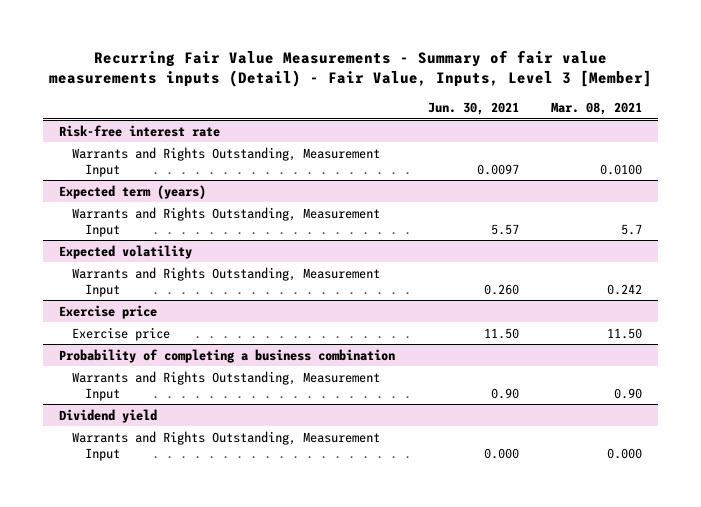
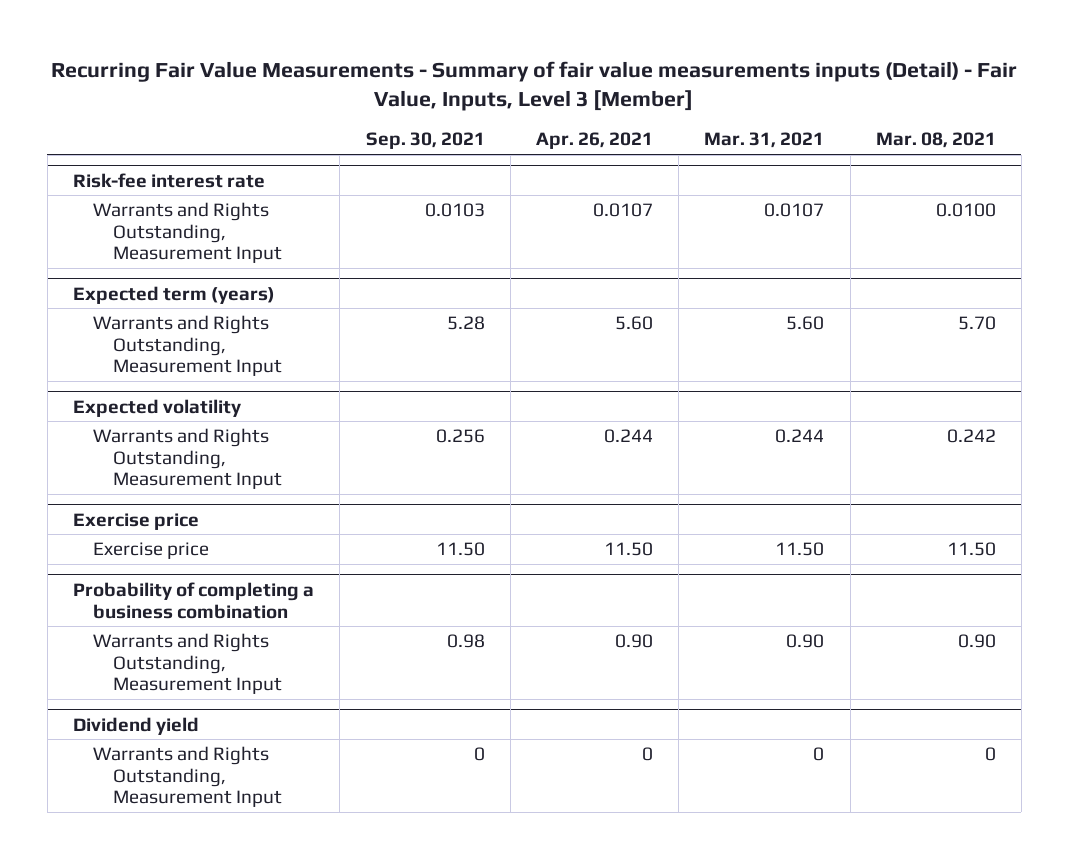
- | Jun. 30, 2021 | Mar. 08, 2021
+ | Sep. 30, 2021 | Apr. 26, 2021 | Mar. 31, 2021 | Mar. 08, 2021
- Risk-free interest rate
+ Risk-fee interest rate
@ Expected term (years)
- Warrants and Rights Outstanding, Measurement Input | 5.57 | 5.7
+ Warrants and Rights Outstanding, Measurement Input | 5.28 | 5.60 | 5.60 | 5.70
@ Dividend yield
- Warrants and Rights Outstanding, Measurement Input | 0.000 | 0.000
+ Warrants and Rights Outstanding, Measurement Input | 0 | 0 | 0 | 0

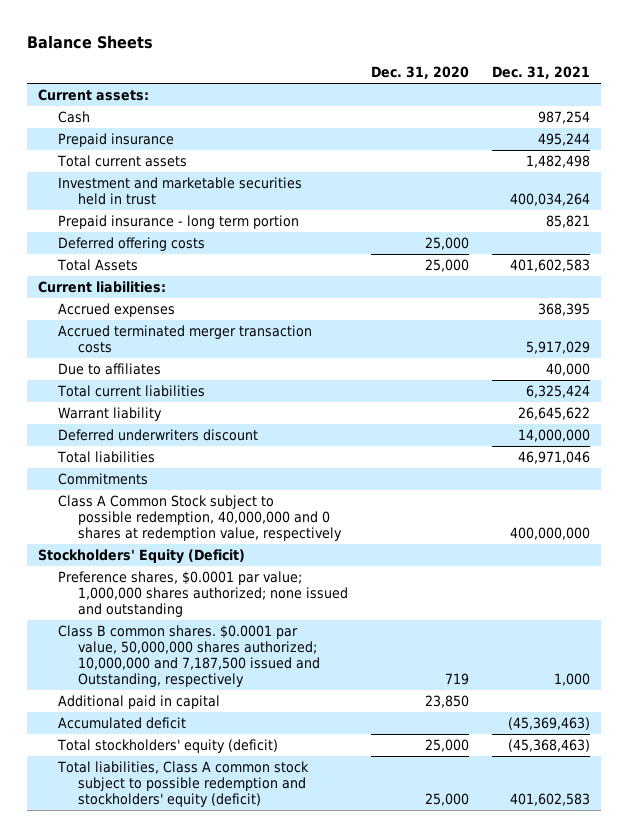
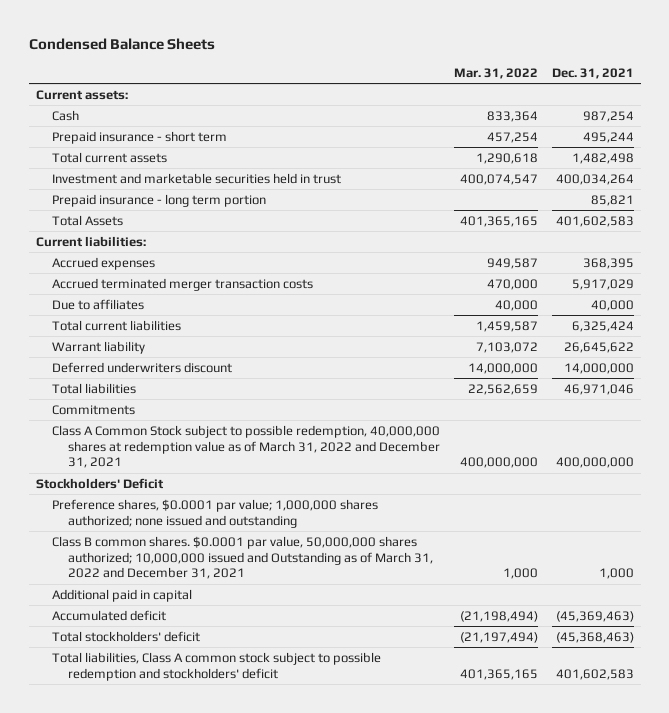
- Balance Sheets
+ Condensed Balance Sheets
- | Dec. 31, 2020 | Dec. 31, 2021
+ | Mar. 31, 2022 | Dec. 31, 2021
- Prepaid insurance | | 495,244
+ Prepaid insurance - short term | 457,254 | 495,244
- Deferred offering costs | 25,000 |
- Class A Common Stock subject to possible redemption, 40,000,000 and 0 shares at redemption value, respectively | | 400,000,000
- Stockholders' Equity (Deficit)
+ Class A Common Stock subject to possible redemption, 40,000,000 shares at redemption value as of March 31, 2022 and December 31, 2021 | 400,000,000 | 400,000,000
+ Stockholders' Deficit
- Class B common shares. $0.0001 par value, 50,000,000 shares authorized; 10,000,000 and 7,187,500 issued and Outstanding, respectively | 719 | 1,000
+ Class B common shares. $0.0001 par value, 50,000,000 shares authorized; 10,000,000 issued and Outstanding as of March 31, 2022 and December 31, 2021 | 1,000 | 1,000
- Total stockholders' equity (deficit) | 25,000 | (45,368,463)
- Total liabilities, Class A common stock subject to possible redemption and stockholders' equity (deficit) | 25,000 | 401,602,583
+ Total stockholders' deficit | (21,197,494) | (45,368,463)
+ Total liabilities, Class A common stock subject to possible redemption and stockholders' deficit | 401,365,165 | 401,602,583

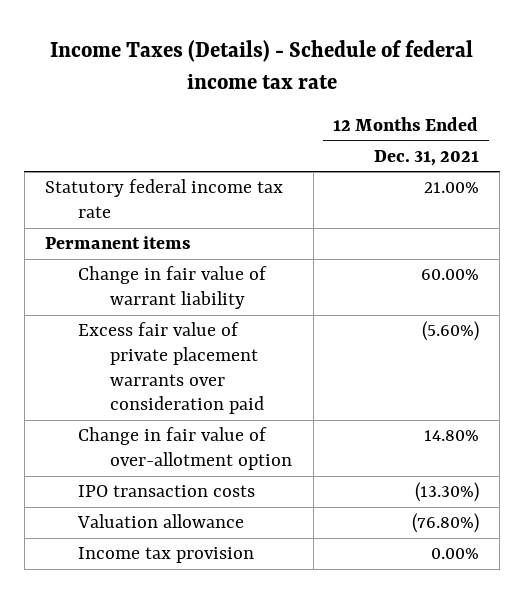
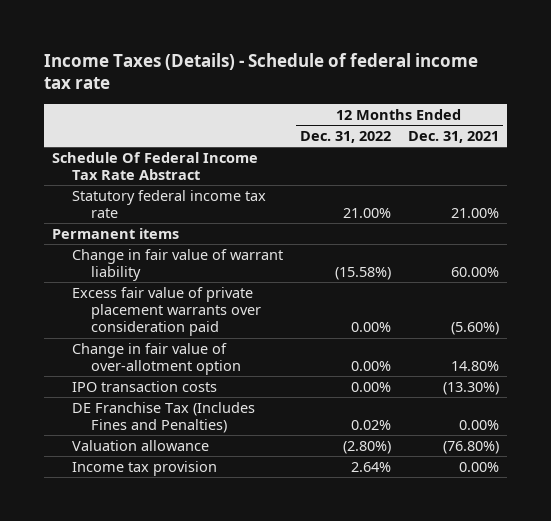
- | 12 Months Ended Dec. 31, 2021
+ | 12 Months Ended Dec. 31, 2022 | 12 Months Ended Dec. 31, 2021
+ Schedule Of Federal Income Tax Rate Abstract
+ DE Franchise Tax (Includes Fines and Penalties) | 0.02% | 0.00%

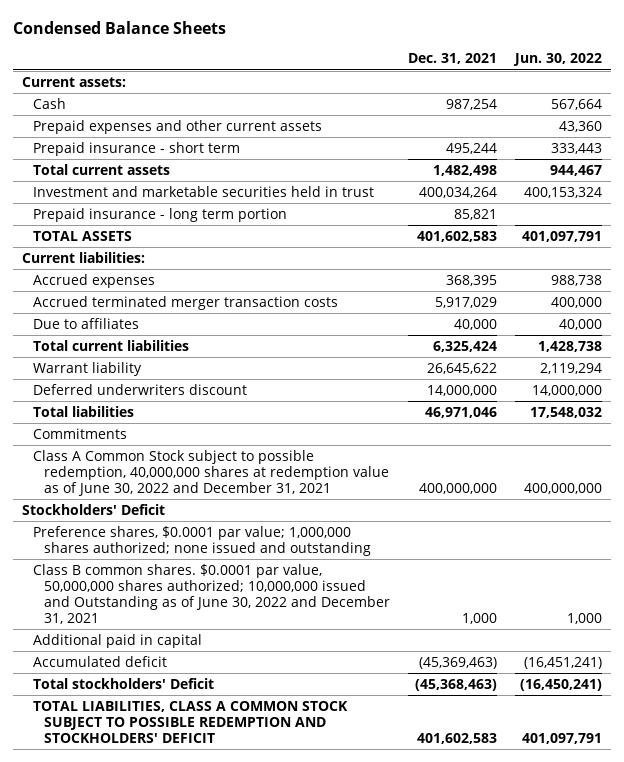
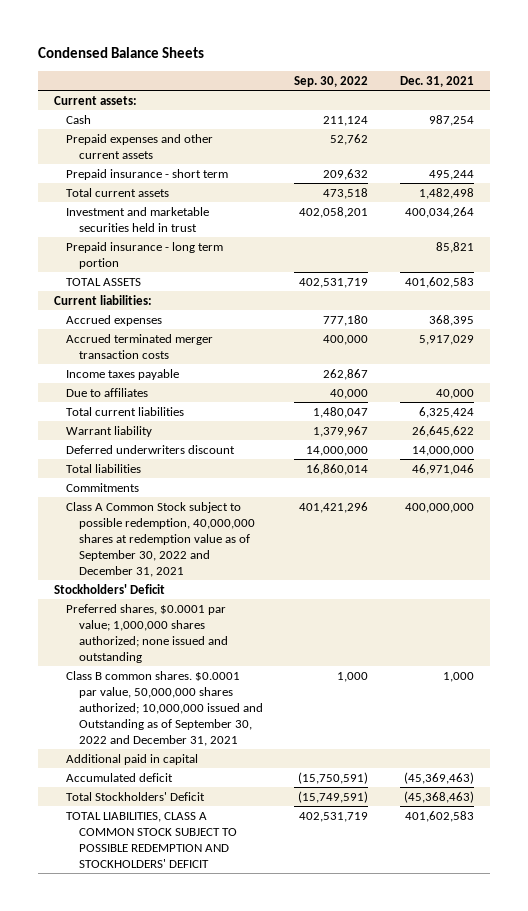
- | Dec. 31, 2021 | Jun. 30, 2022
+ | Sep. 30, 2022 | Dec. 31, 2021
+ Income taxes payable | 262,867 |
- Class A Common Stock subject to possible redemption, 40,000,000 shares at redemption value as of June 30, 2022 and December 31, 2021 | 400,000,000 | 400,000,000
+ Class A Common Stock subject to possible redemption, 40,000,000 shares at redemption value as of September 30, 2022 and December 31, 2021 | 401,421,296 | 400,000,000
- Preference shares, $0.0001 par value; 1,000,000 shares authorized; none issued and outstanding
- Class B common shares. $0.0001 par value, 50,000,000 shares authorized; 10,000,000 issued and Outstanding as of June 30, 2022 and December 31, 2021 | 1,000 | 1,000
+ Preferred shares, $0.0001 par value; 1,000,000 shares authorized; none issued and outstanding
+ Class B common shares. $0.0001 par value, 50,000,000 shares authorized; 10,000,000 issued and Outstanding as of September 30, 2022 and December 31, 2021 | 1,000 | 1,000
- Total stockholders' Deficit | (45,368,463) | (16,450,241)
+ Total Stockholders' Deficit | (15,749,591) | (45,368,463)

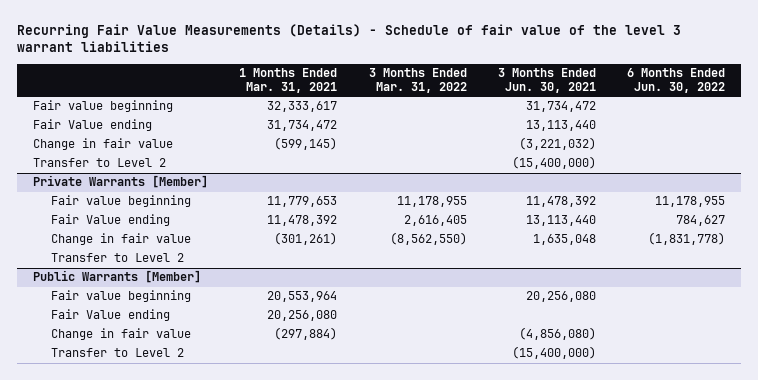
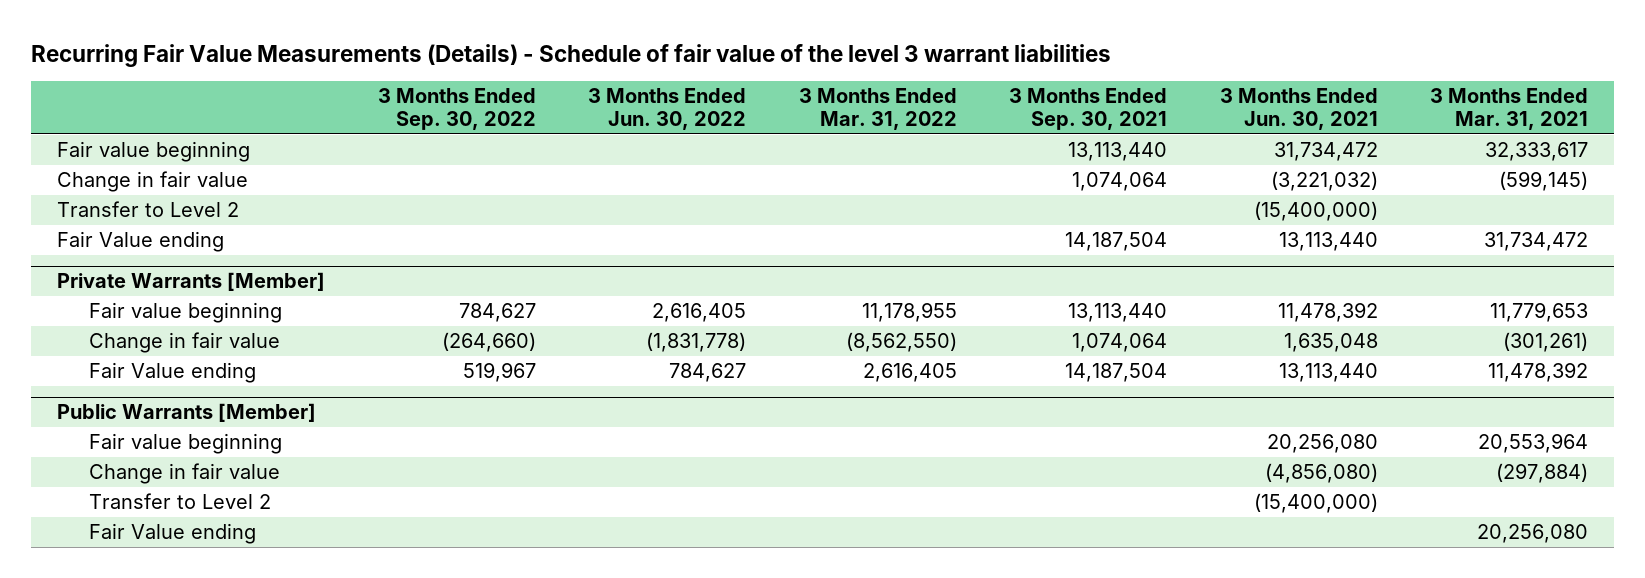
- | 1 Months Ended Mar. 31, 2021 | 3 Months Ended Mar. 31, 2022 | 3 Months Ended Jun. 30, 2021 | 6 Months Ended Jun. 30, 2022
+ | 3 Months Ended Sep. 30, 2022 | 3 Months Ended Jun. 30, 2022 | 3 Months Ended Mar. 31, 2022 | 3 Months Ended Sep. 30, 2021 | 3 Months Ended Jun. 30, 2021 | 3 Months Ended Mar. 31, 2021
moved down: Fair Value ending | | | | 14,187,504 | 13,113,440 | 31,734,472
@ Private Warrants [Member]
- Transfer to Level 2
moved down: Fair Value ending | 519,967 | 784,627 | 2,616,405 | 14,187,504 | 13,113,440 | 11,478,392
@ Public Warrants [Member]
moved down: Fair Value ending | | | | | | 20,256,080

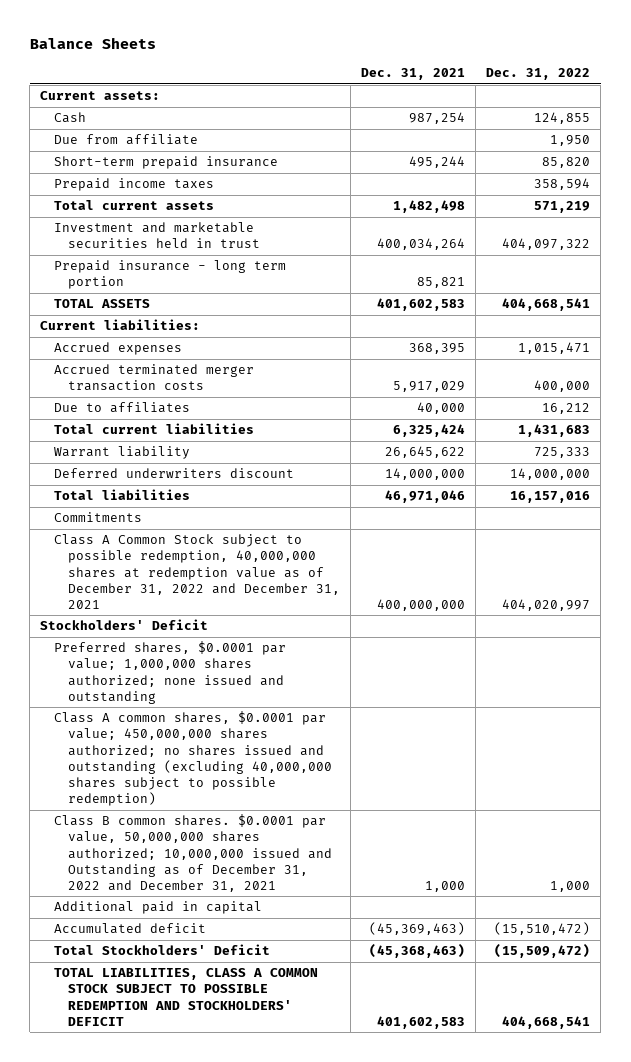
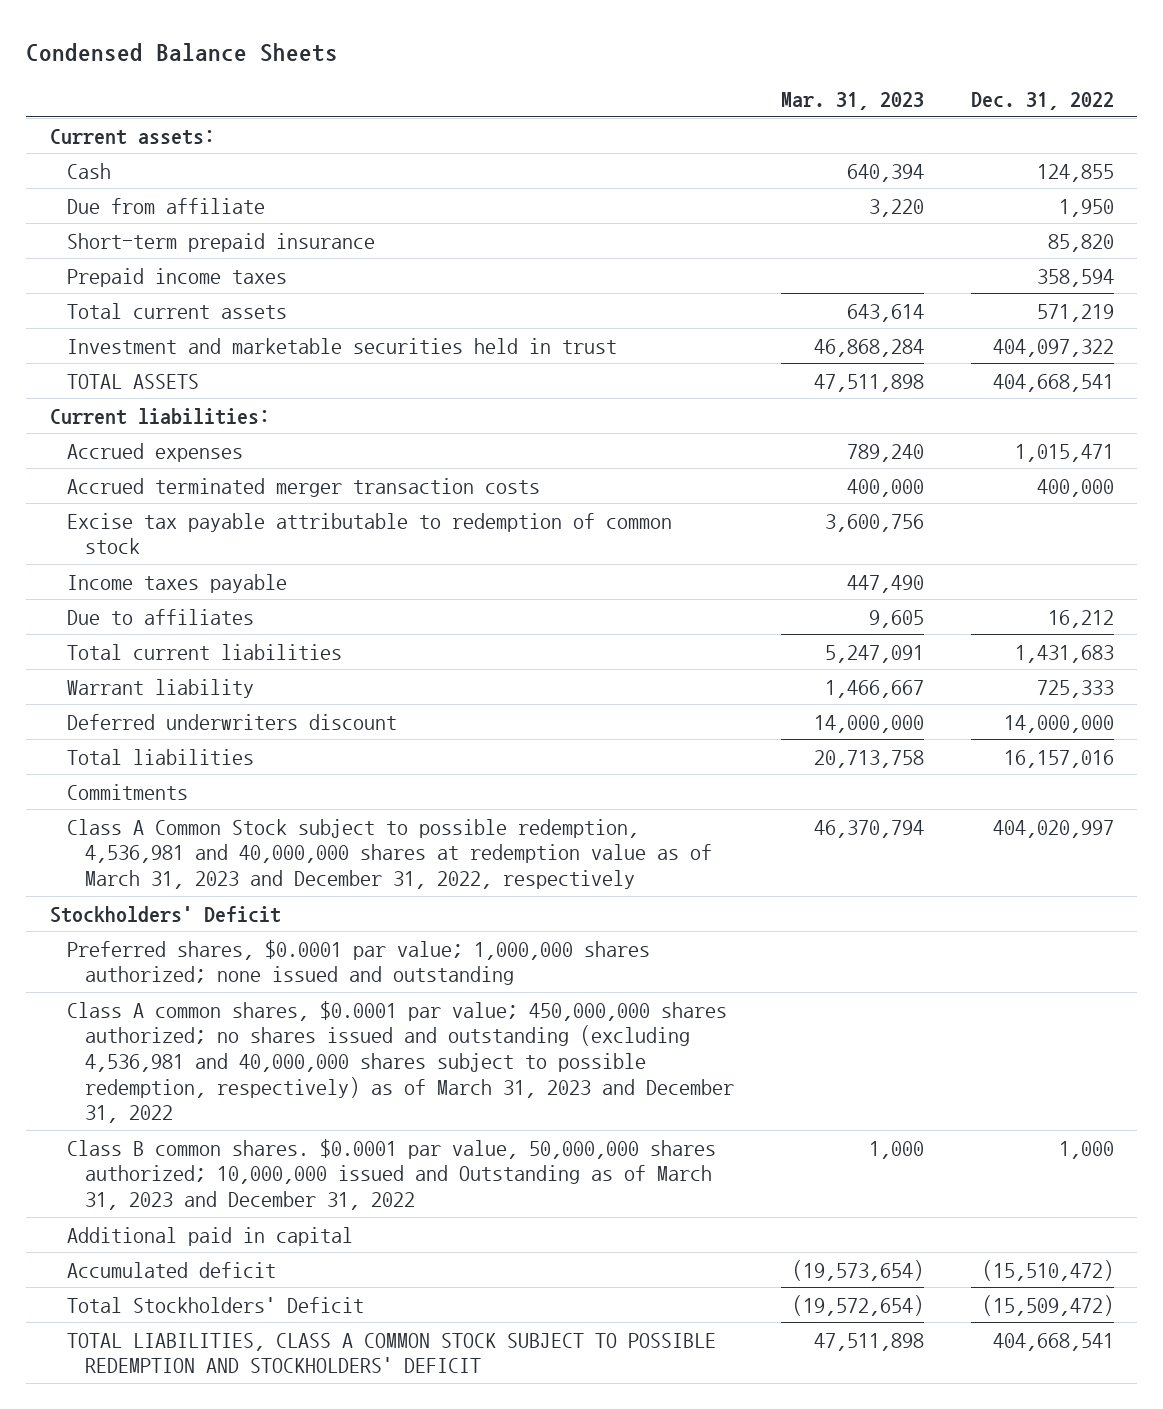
- Balance Sheets
+ Condensed Balance Sheets
- | Dec. 31, 2021 | Dec. 31, 2022
+ | Mar. 31, 2023 | Dec. 31, 2022
- Prepaid insurance - long term portion | 85,821 |
+ Excise tax payable attributable to redemption of common stock | 3,600,756 |
+ Income taxes payable | 447,490 |
- Class A Common Stock subject to possible redemption, 40,000,000 shares at redemption value as of December 31, 2022 and December 31, 2021 | 400,000,000 | 404,020,997
+ Class A Common Stock subject to possible redemption, 4,536,981 and 40,000,000 shares at redemption value as of March 31, 2023 and December 31, 2022, respectively | 46,370,794 | 404,020,997
- Class A common shares, $0.0001 par value; 450,000,000 shares authorized; no shares issued and outstanding (excluding 40,000,000 shares subject to possible redemption)
- Class B common shares. $0.0001 par value, 50,000,000 shares authorized; 10,000,000 issued and Outstanding as of December 31, 2022 and December 31, 2021 | 1,000 | 1,000
+ Class A common shares, $0.0001 par value; 450,000,000 shares authorized; no shares issued and outstanding (excluding 4,536,981 and 40,000,000 shares subject to possible redemption, respectively) as of March 31, 2023 and December 31, 2022
+ Class B common shares. $0.0001 par value, 50,000,000 shares authorized; 10,000,000 issued and Outstanding as of March 31, 2023 and December 31, 2022 | 1,000 | 1,000

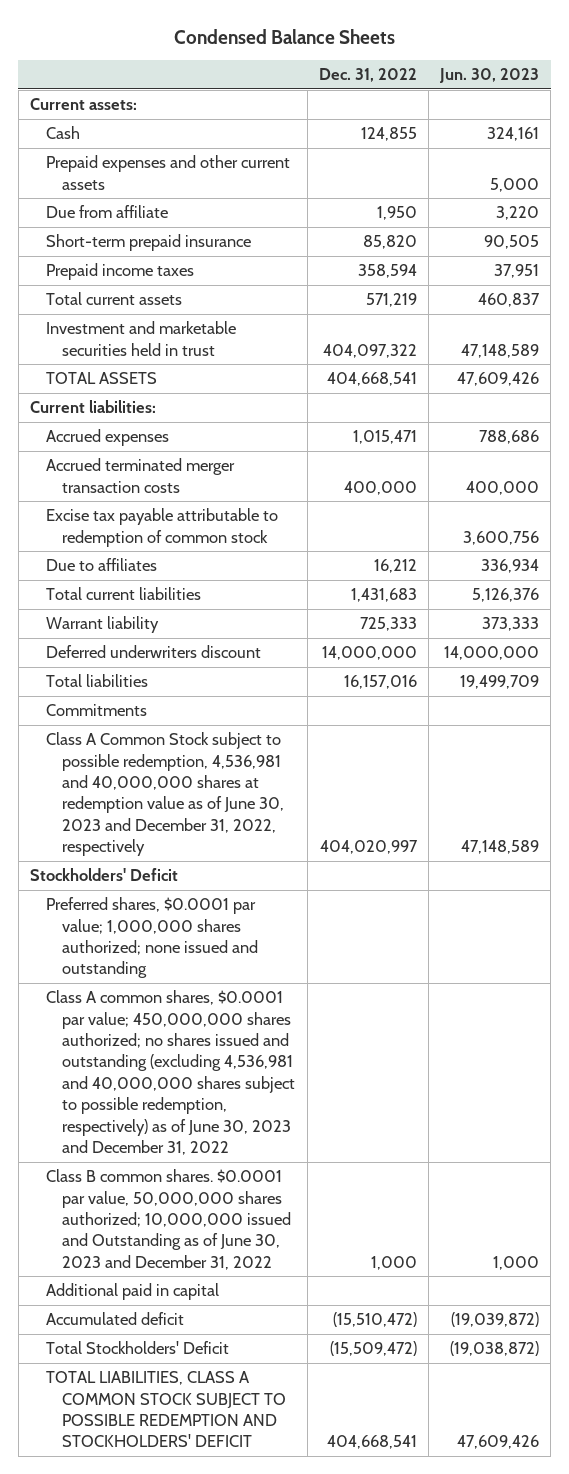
- | Mar. 31, 2023 | Dec. 31, 2022
+ | Dec. 31, 2022 | Jun. 30, 2023
+ Prepaid expenses and other current assets | | 5,000
- Income taxes payable | 447,490 |
- Class A Common Stock subject to possible redemption, 4,536,981 and 40,000,000 shares at redemption value as of March 31, 2023 and December 31, 2022, respectively | 46,370,794 | 404,020,997
+ Class A Common Stock subject to possible redemption, 4,536,981 and 40,000,000 shares at redemption value as of June 30, 2023 and December 31, 2022, respectively | 404,020,997 | 47,148,589
- Class A common shares, $0.0001 par value; 450,000,000 shares authorized; no shares issued and outstanding (excluding 4,536,981 and 40,000,000 shares subject to possible redemption, respectively) as of March 31, 2023 and December 31, 2022
- Class B common shares. $0.0001 par value, 50,000,000 shares authorized; 10,000,000 issued and Outstanding as of March 31, 2023 and December 31, 2022 | 1,000 | 1,000
+ Class A common shares, $0.0001 par value; 450,000,000 shares authorized; no shares issued and outstanding (excluding 4,536,981 and 40,000,000 shares subject to possible redemption, respectively) as of June 30, 2023 and December 31, 2022
+ Class B common shares. $0.0001 par value, 50,000,000 shares authorized; 10,000,000 issued and Outstanding as of June 30, 2023 and December 31, 2022 | 1,000 | 1,000

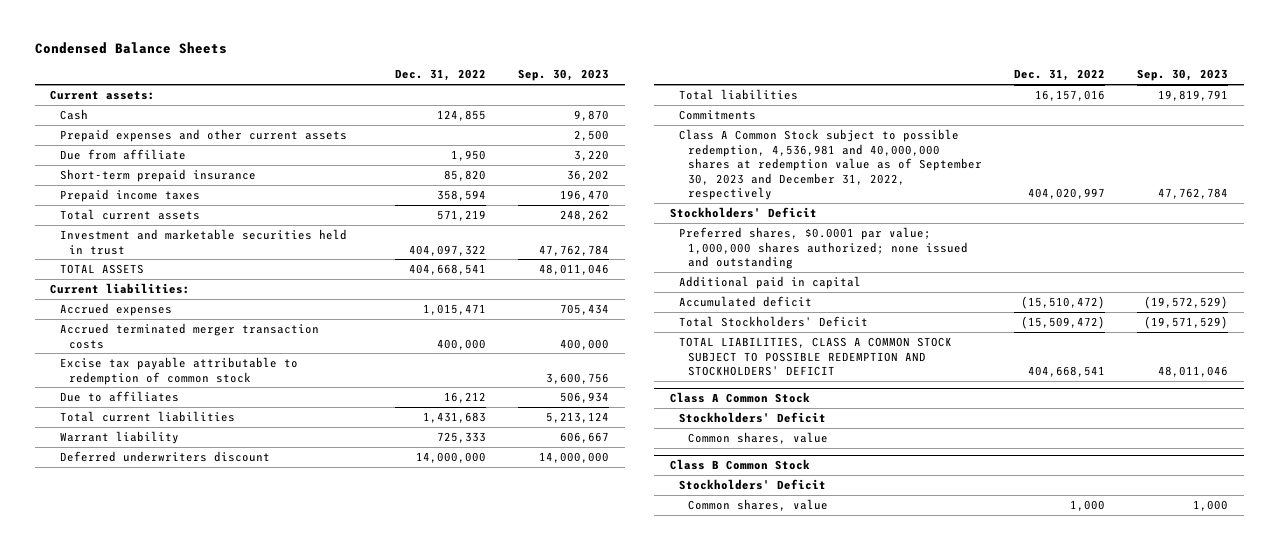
- | Dec. 31, 2022 | Jun. 30, 2023
+ | Dec. 31, 2022 | Sep. 30, 2023
- Class A Common Stock subject to possible redemption, 4,536,981 and 40,000,000 shares at redemption value as of June 30, 2023 and December 31, 2022, respectively | 404,020,997 | 47,148,589
+ Class A Common Stock subject to possible redemption, 4,536,981 and 40,000,000 shares at redemption value as of September 30, 2023 and December 31, 2022, respectively | 404,020,997 | 47,762,784
- Class A common shares, $0.0001 par value; 450,000,000 shares authorized; no shares issued and outstanding (excluding 4,536,981 and 40,000,000 shares subject to possible redemption, respectively) as of June 30, 2023 and December 31, 2022
- Class B common shares. $0.0001 par value, 50,000,000 shares authorized; 10,000,000 issued and Outstanding as of June 30, 2023 and December 31, 2022 | 1,000 | 1,000
+ Class A Common Stock
+ Stockholders' Deficit
+ Common shares, value
+ Class B Common Stock
+ Stockholders' Deficit
+ Common shares, value | 1,000 | 1,000

